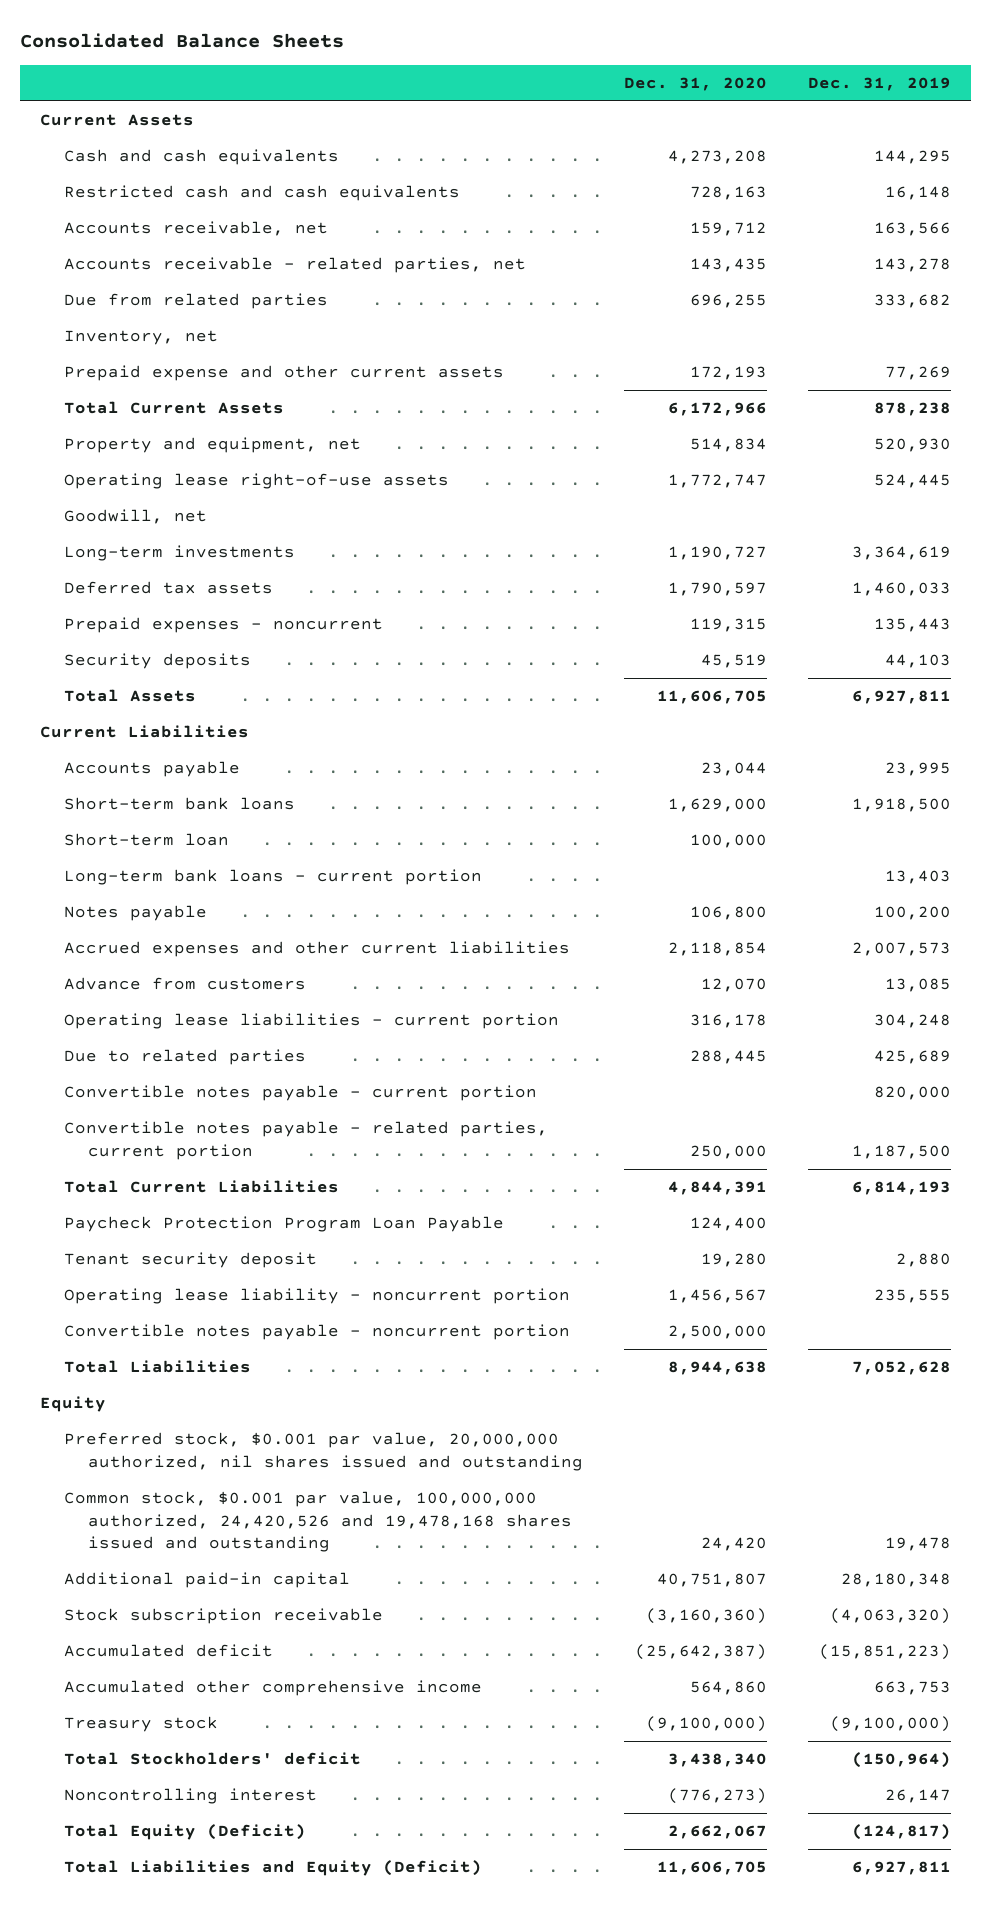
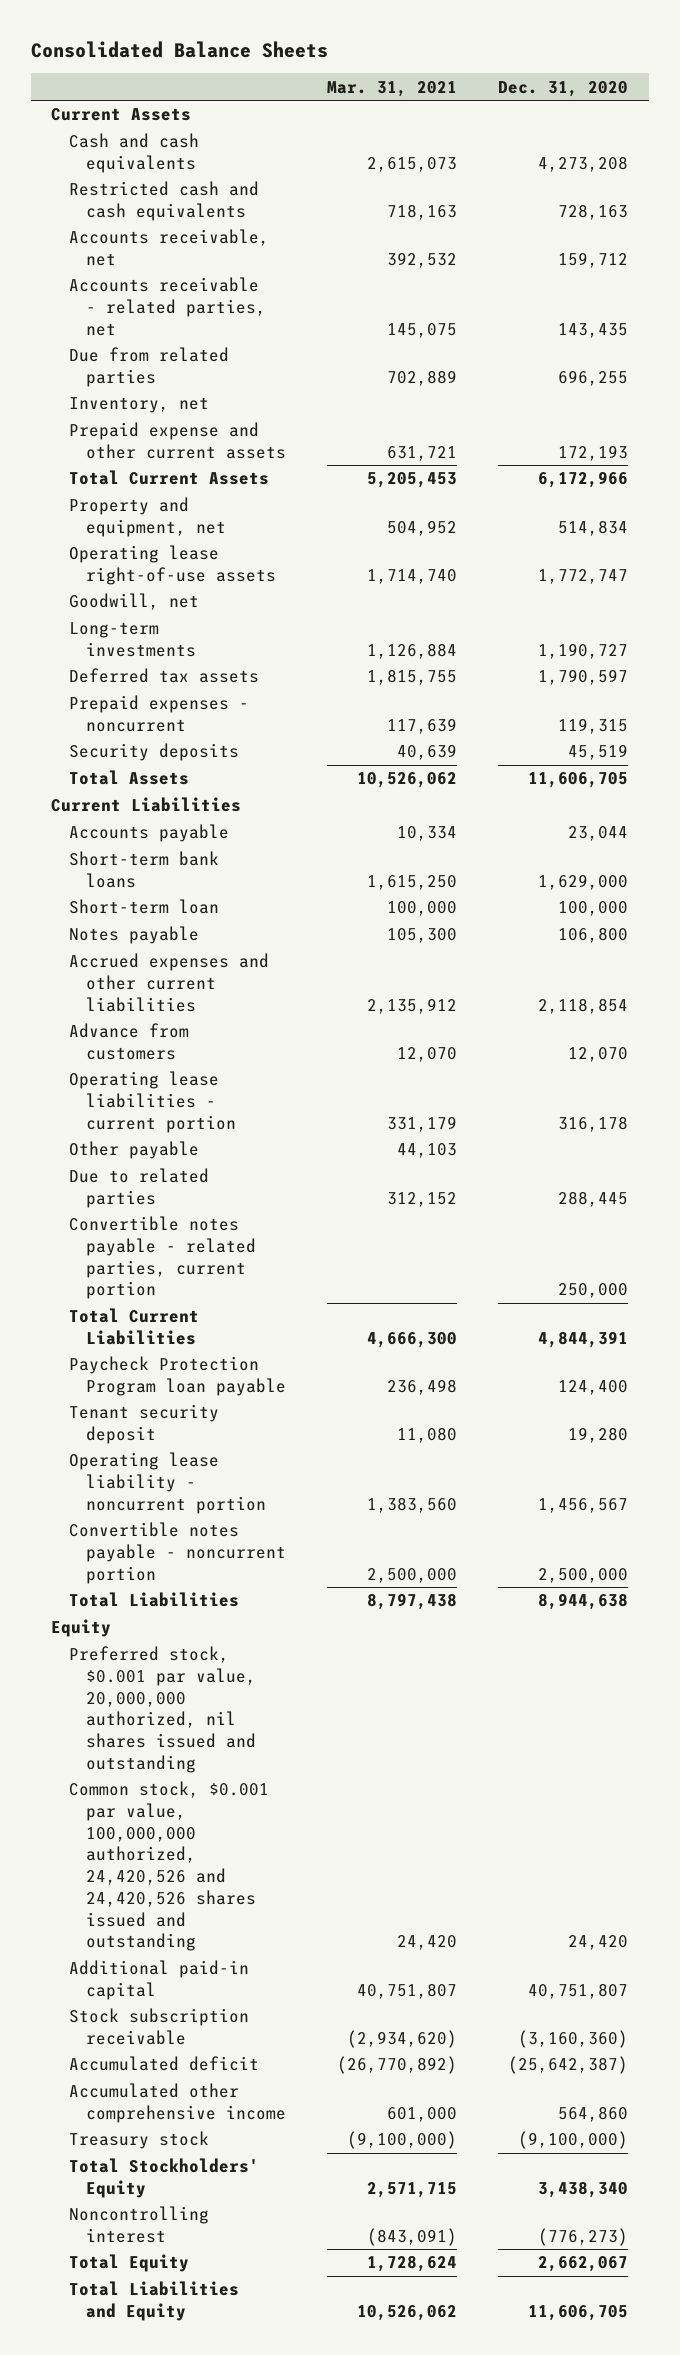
- | Dec. 31, 2020 | Dec. 31, 2019
+ | Mar. 31, 2021 | Dec. 31, 2020
- Long-term bank loans - current portion | | 13,403
+ Other payable | 44,103 |
- Convertible notes payable - current portion | | 820,000
- Paycheck Protection Program Loan Payable | 124,400 |
+ Paycheck Protection Program loan payable | 236,498 | 124,400
- Common stock, $0.001 par value, 100,000,000 authorized, 24,420,526 and 19,478,168 shares issued and outstanding | 24,420 | 19,478
+ Common stock, $0.001 par value, 100,000,000 authorized, 24,420,526 and 24,420,526 shares issued and outstanding | 24,420 | 24,420
- Total Stockholders' deficit | 3,438,340 | (150,964)
+ Total Stockholders' Equity | 2,571,715 | 3,438,340
- Total Equity (Deficit) | 2,662,067 | (124,817)
- Total Liabilities and Equity (Deficit) | 11,606,705 | 6,927,811
+ Total Equity | 1,728,624 | 2,662,067
+ Total Liabilities and Equity | 10,526,062 | 11,606,705

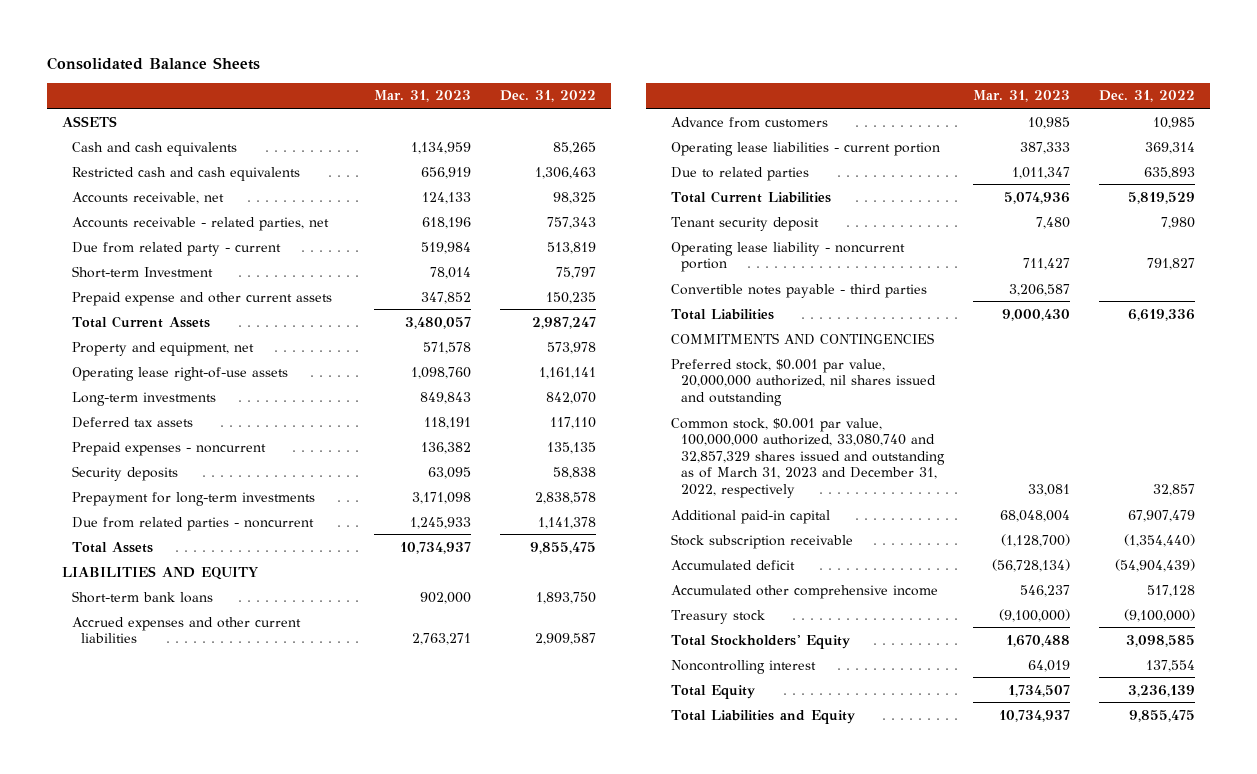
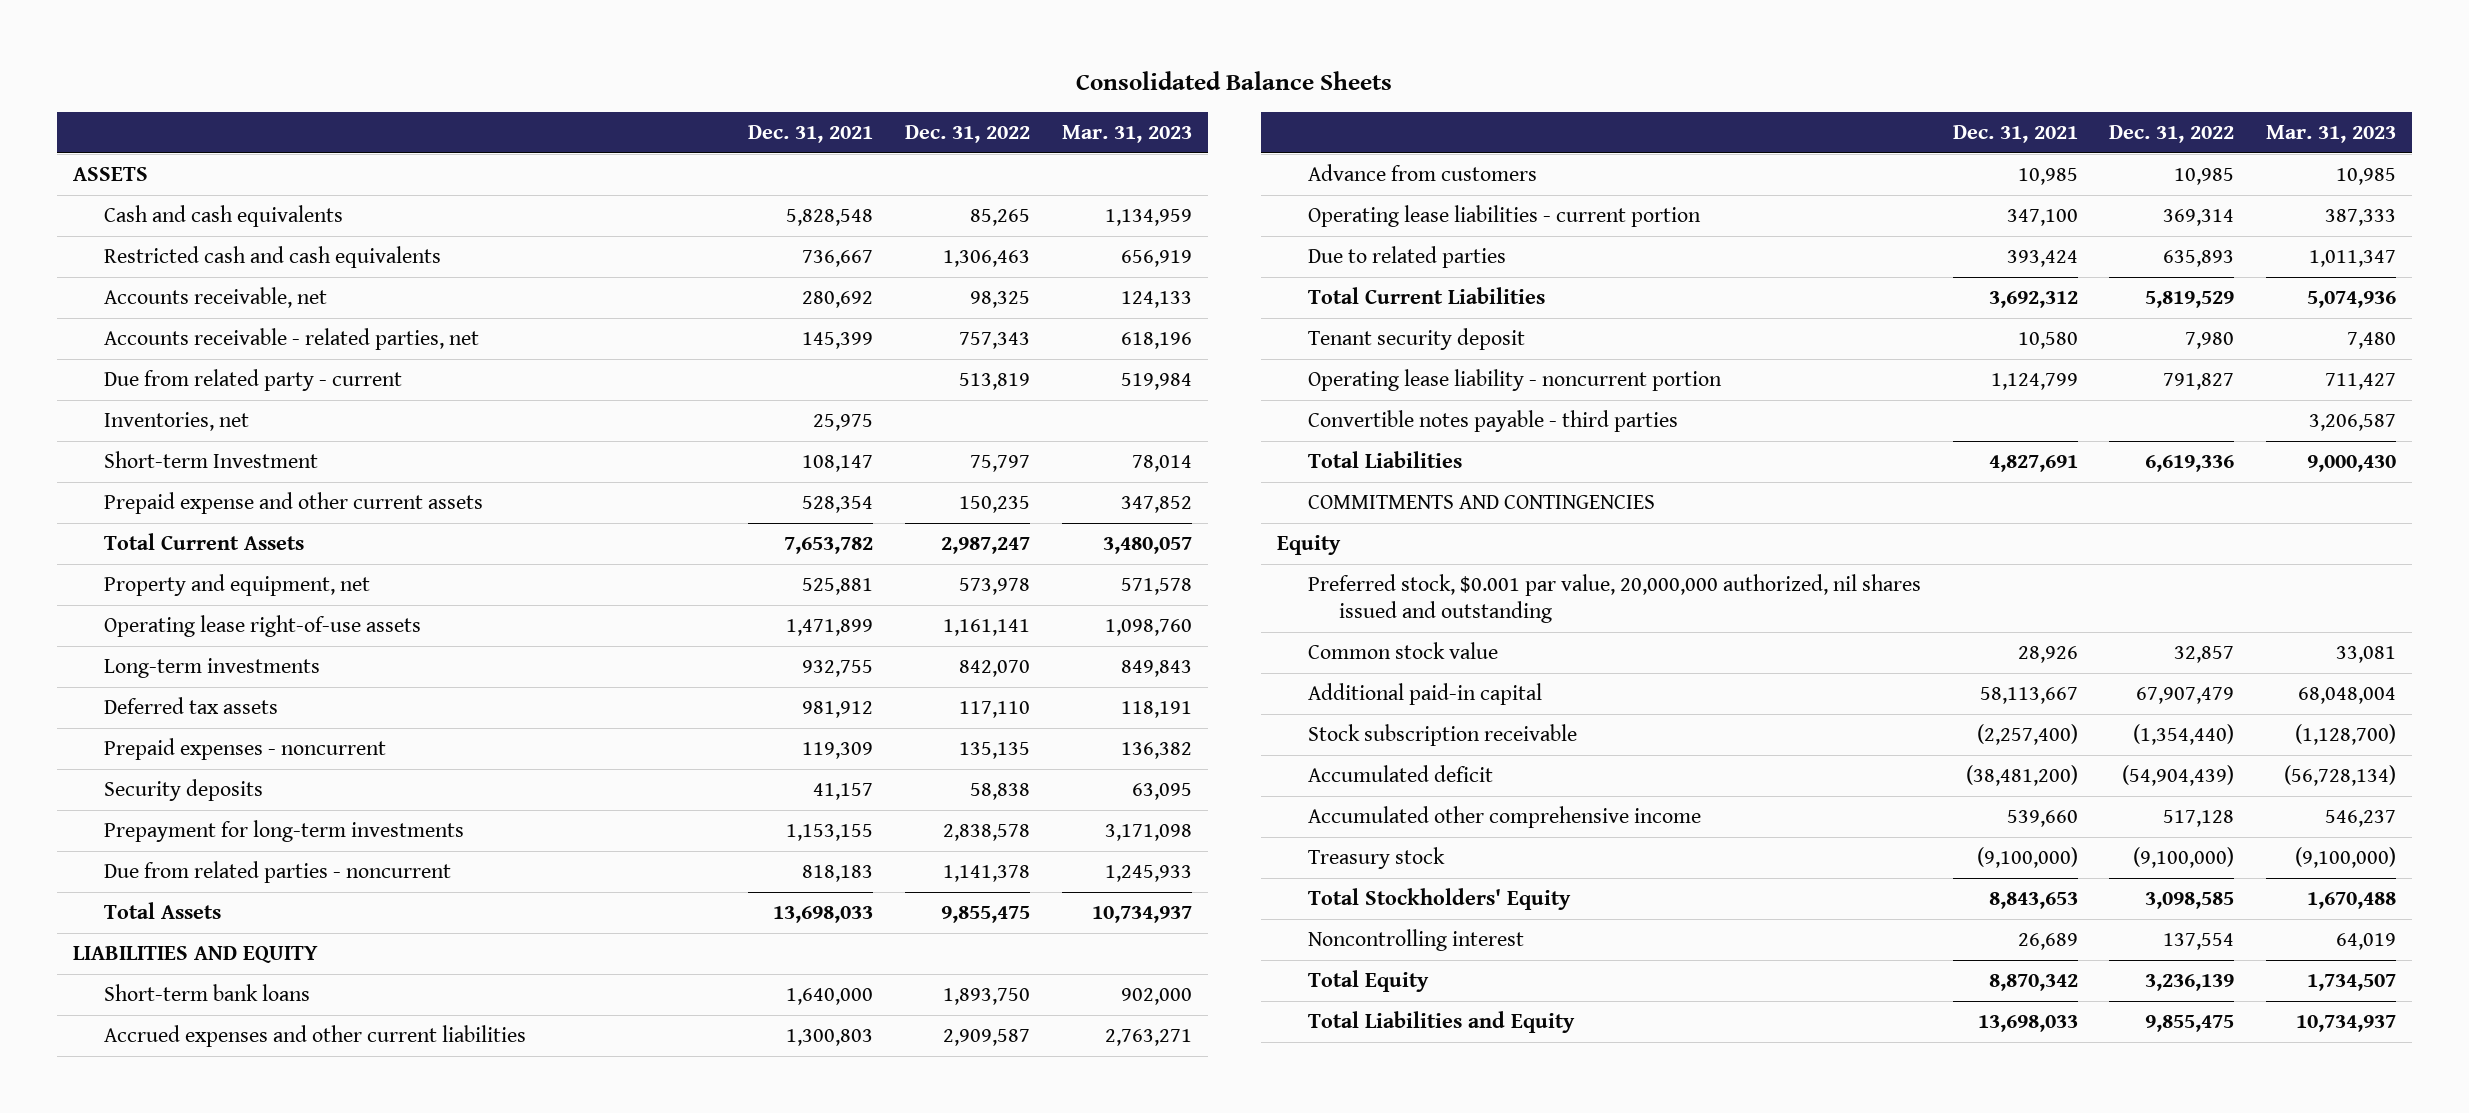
- | Mar. 31, 2023 | Dec. 31, 2022
+ | Dec. 31, 2021 | Dec. 31, 2022 | Mar. 31, 2023
+ Inventories, net | 25,975 | |
+ Equity
- Common stock, $0.001 par value, 100,000,000 authorized, 33,080,740 and 32,857,329 shares issued and outstanding as of March 31, 2023 and December 31, 2022, respectively | 33,081 | 32,857
+ Common stock value | 28,926 | 32,857 | 33,081

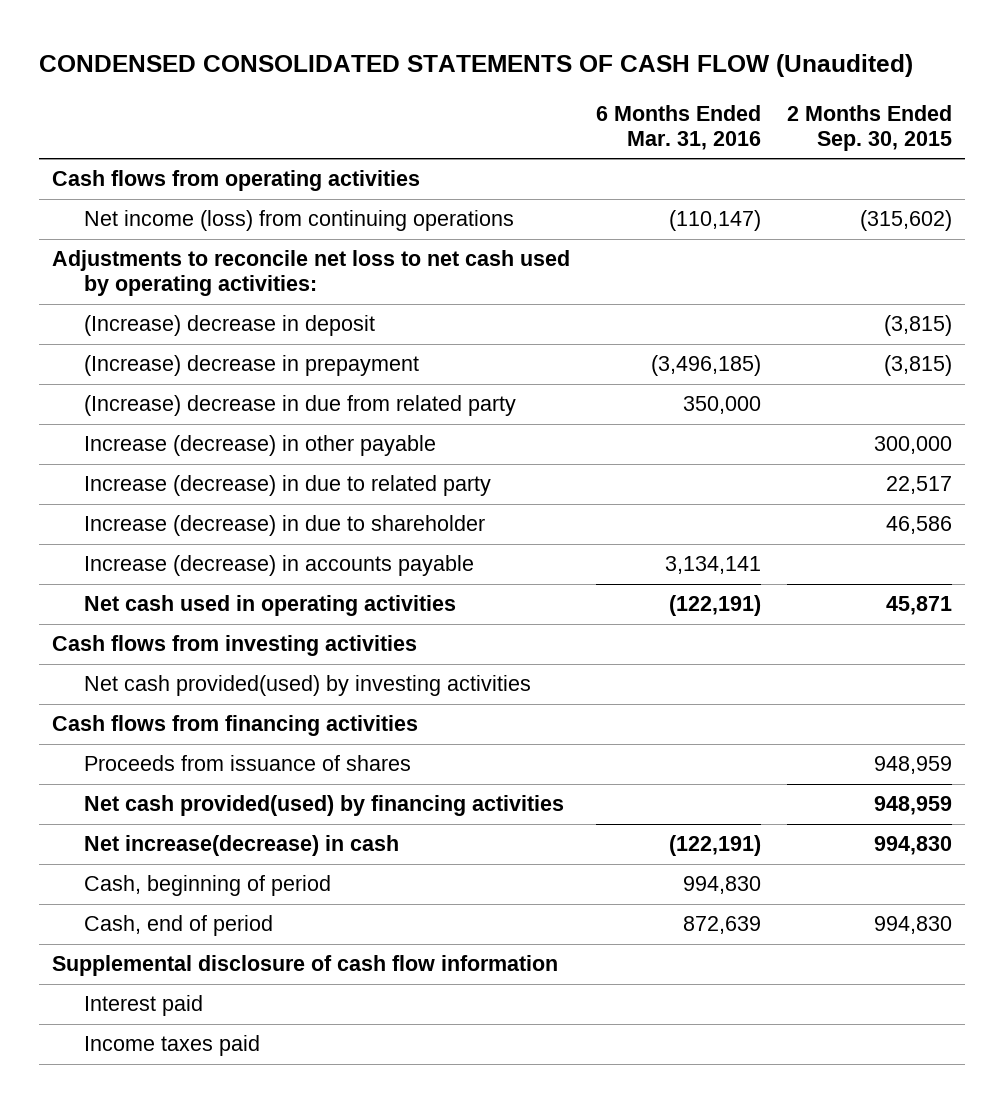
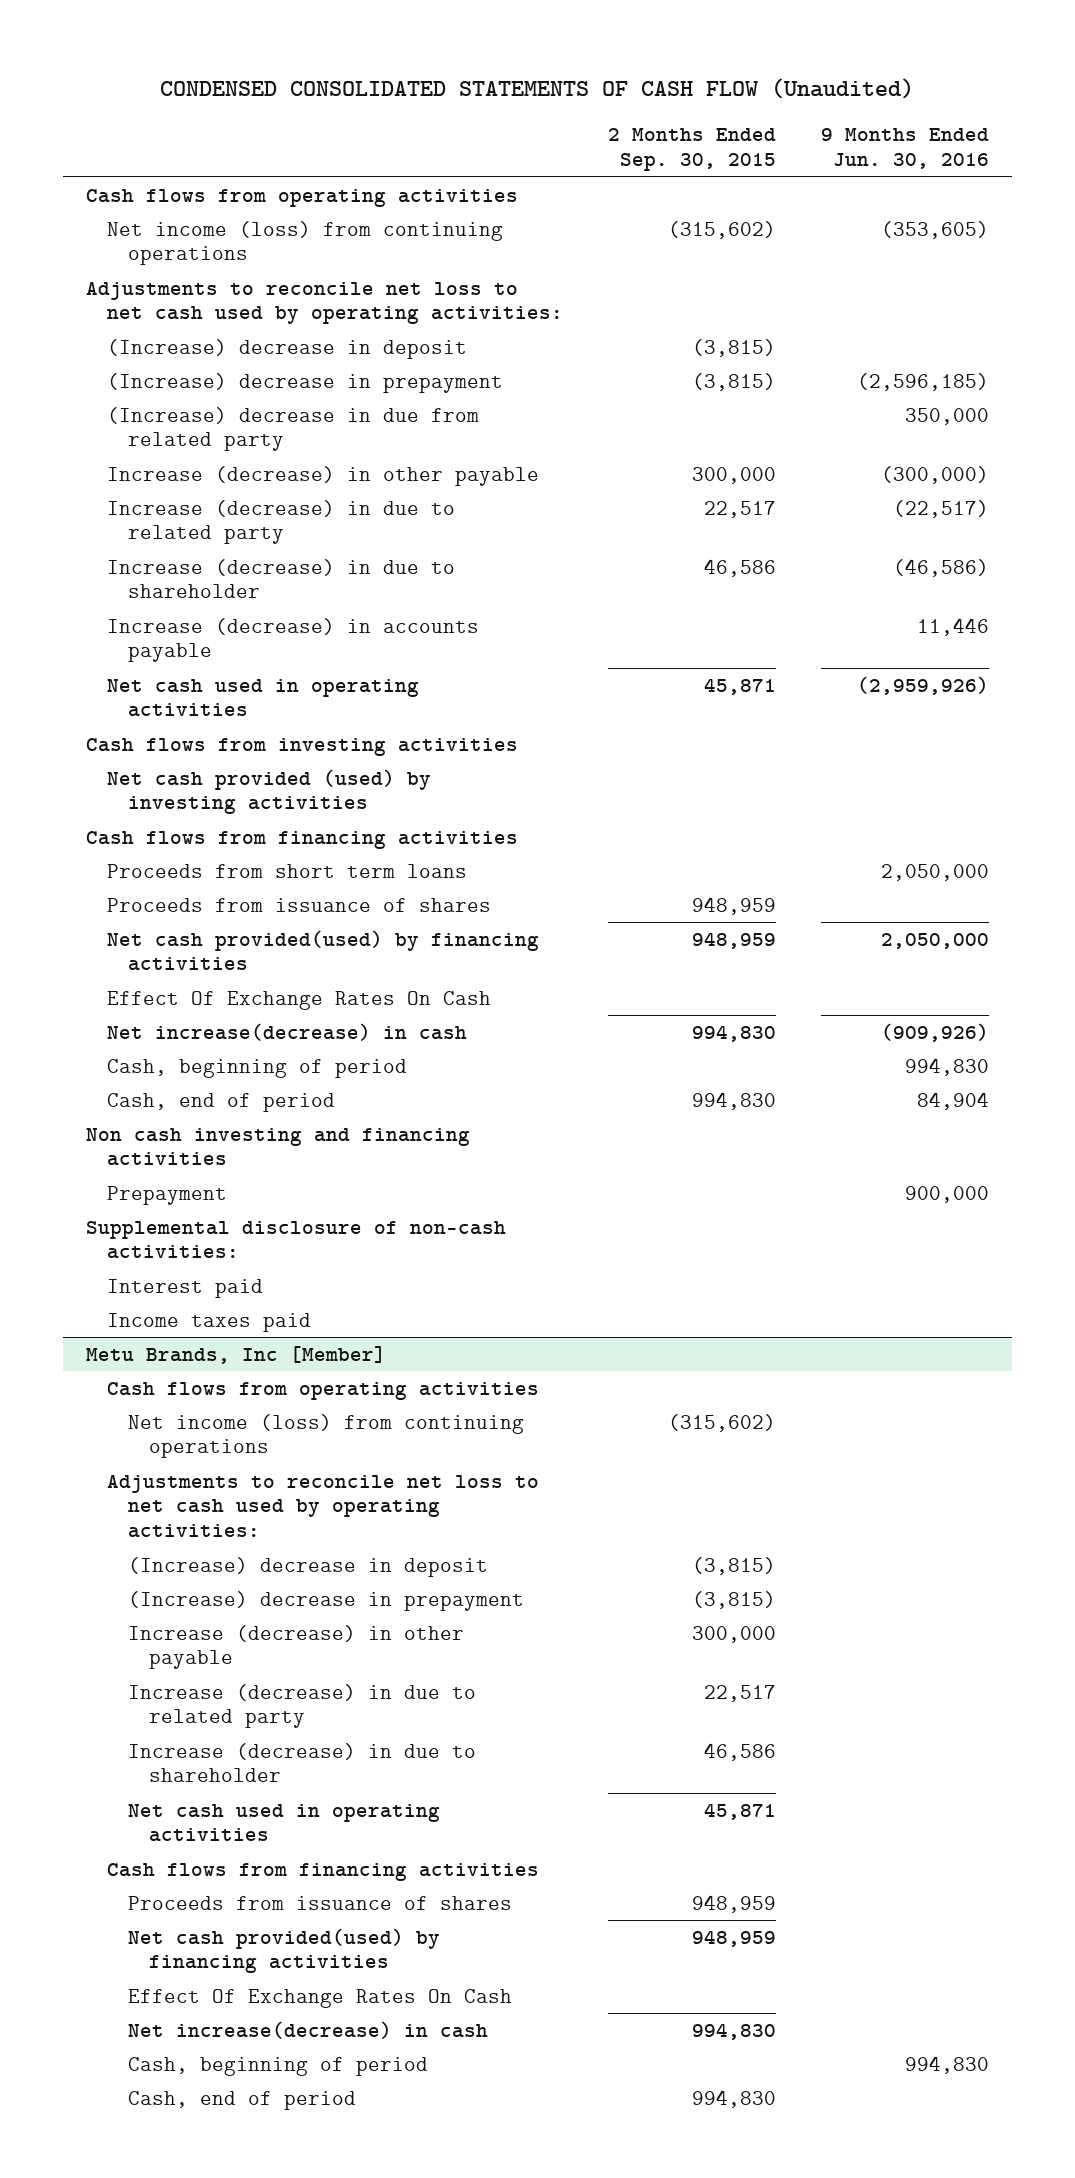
- | 6 Months Ended Mar. 31, 2016 | 2 Months Ended Sep. 30, 2015
+ | 2 Months Ended Sep. 30, 2015 | 9 Months Ended Jun. 30, 2016
- Net cash provided(used) by investing activities
+ Net cash provided (used) by investing activities
+ Proceeds from short term loans | | 2,050,000
+ Effect Of Exchange Rates On Cash
- Supplemental disclosure of cash flow information
+ Non cash investing and financing activities
+ Prepayment | | 900,000
+ Supplemental disclosure of non-cash activities:
+ Metu Brands, Inc [Member]
+ Cash flows from operating activities
+ Net income (loss) from continuing operations | (315,602) |
+ Adjustments to reconcile net loss to net cash used by operating activities:
+ (Increase) decrease in deposit | (3,815) |
+ (Increase) decrease in prepayment | (3,815) |
+ Increase (decrease) in other payable | 300,000 |
+ Increase (decrease) in due to related party | 22,517 |
+ Increase (decrease) in due to shareholder | 46,586 |
+ Net cash used in operating activities | 45,871 |
+ Cash flows from financing activities
+ Proceeds from issuance of shares | 948,959 |
+ Net cash provided(used) by financing activities | 948,959 |
+ Effect Of Exchange Rates On Cash
+ Net increase(decrease) in cash | 994,830 |
+ Cash, beginning of period | | 994,830
+ Cash, end of period | 994,830 |

